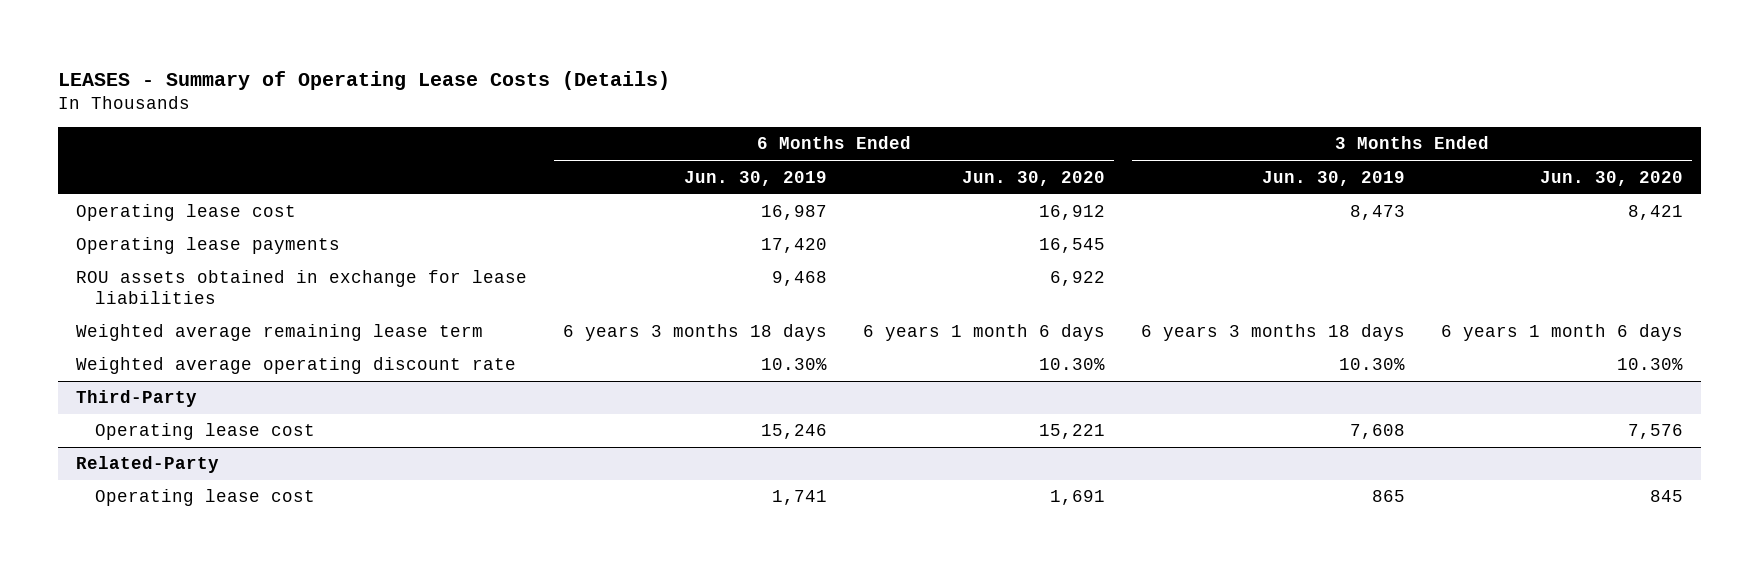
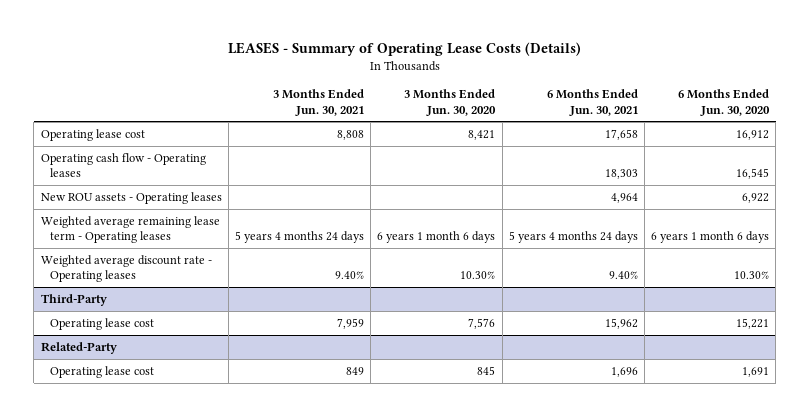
- | 6 Months Ended Jun. 30, 2019 | 6 Months Ended Jun. 30, 2020 | 3 Months Ended Jun. 30, 2019 | 3 Months Ended Jun. 30, 2020
+ | 3 Months Ended Jun. 30, 2021 | 3 Months Ended Jun. 30, 2020 | 6 Months Ended Jun. 30, 2021 | 6 Months Ended Jun. 30, 2020
- Operating lease payments | 17,420 | 16,545 | |
- ROU assets obtained in exchange for lease liabilities | 9,468 | 6,922 | |
- Weighted average remaining lease term | 6 years 3 months 18 days | 6 years 1 month 6 days | 6 years 3 months 18 days | 6 years 1 month 6 days
- Weighted average operating discount rate | 10.30% | 10.30% | 10.30% | 10.30%
+ Operating cash flow - Operating leases | | | 18,303 | 16,545
+ New ROU assets - Operating leases | | | 4,964 | 6,922
+ Weighted average remaining lease term - Operating leases | 5 years 4 months 24 days | 6 years 1 month 6 days | 5 years 4 months 24 days | 6 years 1 month 6 days
+ Weighted average discount rate - Operating leases | 9.40% | 10.30% | 9.40% | 10.30%

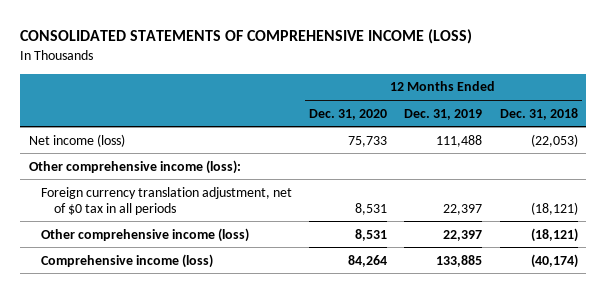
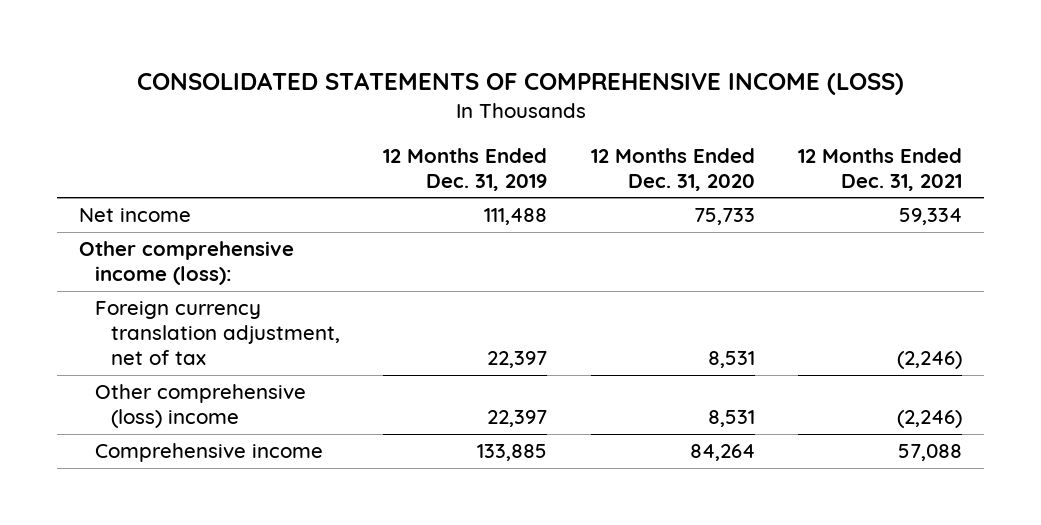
- | 12 Months Ended Dec. 31, 2020 | 12 Months Ended Dec. 31, 2019 | 12 Months Ended Dec. 31, 2018
+ | 12 Months Ended Dec. 31, 2019 | 12 Months Ended Dec. 31, 2020 | 12 Months Ended Dec. 31, 2021
- Net income (loss) | 75,733 | 111,488 | (22,053)
+ Net income | 111,488 | 75,733 | 59,334
- Foreign currency translation adjustment, net of $0 tax in all periods | 8,531 | 22,397 | (18,121)
- Other comprehensive income (loss) | 8,531 | 22,397 | (18,121)
- Comprehensive income (loss) | 84,264 | 133,885 | (40,174)
+ Foreign currency translation adjustment, net of tax | 22,397 | 8,531 | (2,246)
+ Other comprehensive (loss) income | 22,397 | 8,531 | (2,246)
+ Comprehensive income | 133,885 | 84,264 | 57,088

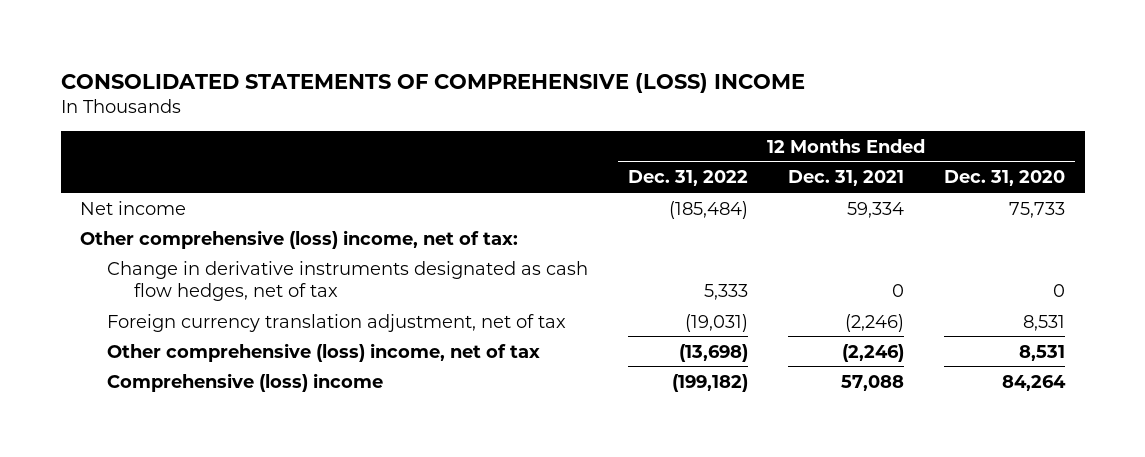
- CONSOLIDATED STATEMENTS OF COMPREHENSIVE INCOME (LOSS)
+ CONSOLIDATED STATEMENTS OF COMPREHENSIVE (LOSS) INCOME
- | 12 Months Ended Dec. 31, 2019 | 12 Months Ended Dec. 31, 2020 | 12 Months Ended Dec. 31, 2021
+ | 12 Months Ended Dec. 31, 2022 | 12 Months Ended Dec. 31, 2021 | 12 Months Ended Dec. 31, 2020
- Other comprehensive income (loss):
+ Other comprehensive (loss) income, net of tax:
+ Change in derivative instruments designated as cash flow hedges, net of tax | 5,333 | 0 | 0
- Other comprehensive (loss) income | 22,397 | 8,531 | (2,246)
- Comprehensive income | 133,885 | 84,264 | 57,088
+ Other comprehensive (loss) income, net of tax | (13,698) | (2,246) | 8,531
+ Comprehensive (loss) income | (199,182) | 57,088 | 84,264

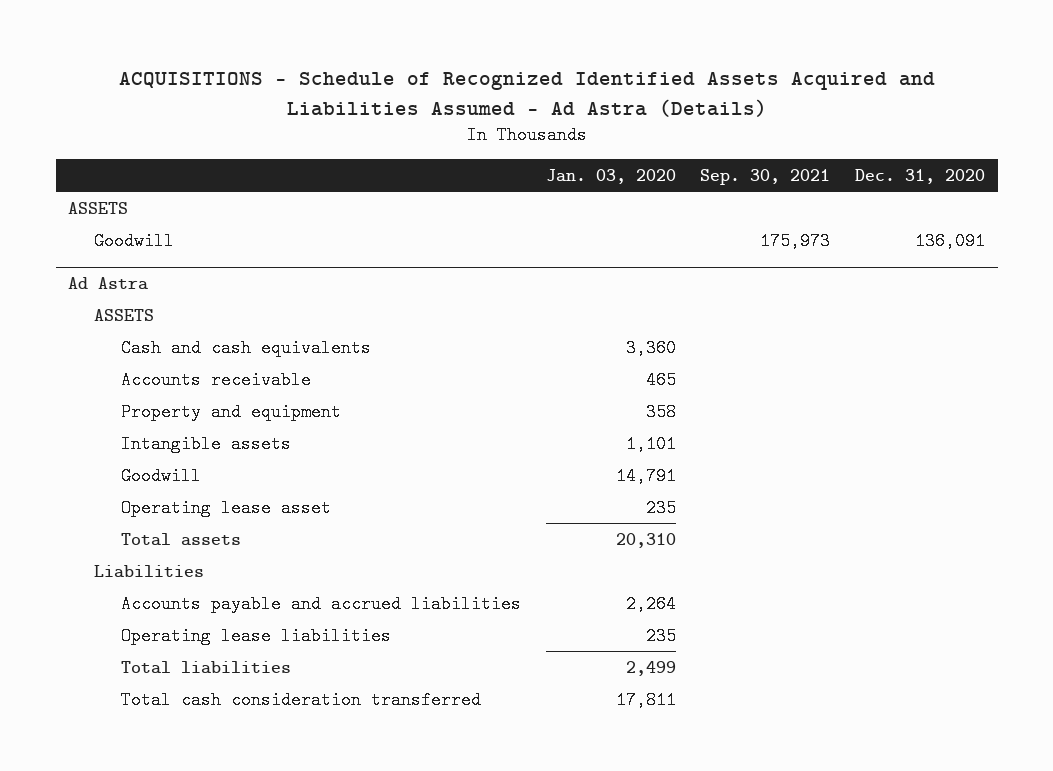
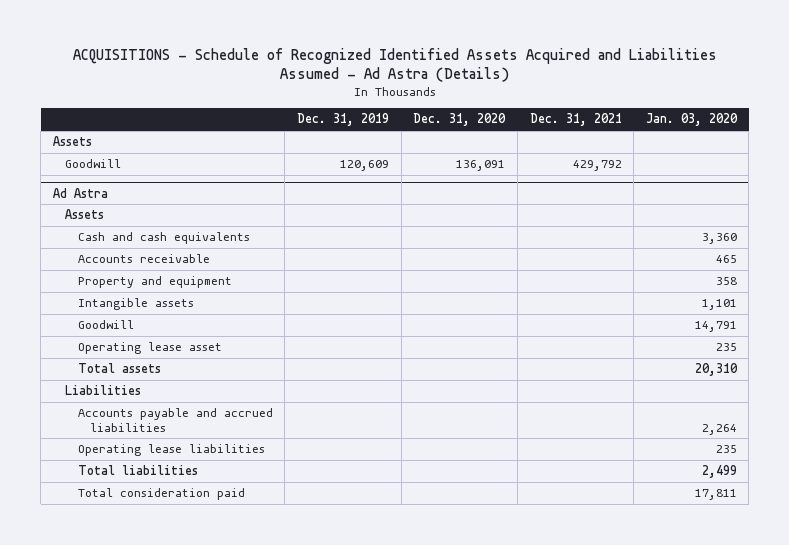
- | Jan. 03, 2020 | Sep. 30, 2021 | Dec. 31, 2020
+ | Dec. 31, 2019 | Dec. 31, 2020 | Dec. 31, 2021 | Jan. 03, 2020
- ASSETS
+ Assets
@ Ad Astra
- ASSETS
+ Assets
- Total cash consideration transferred | 17,811 | |
+ Total consideration paid | | | | 17,811

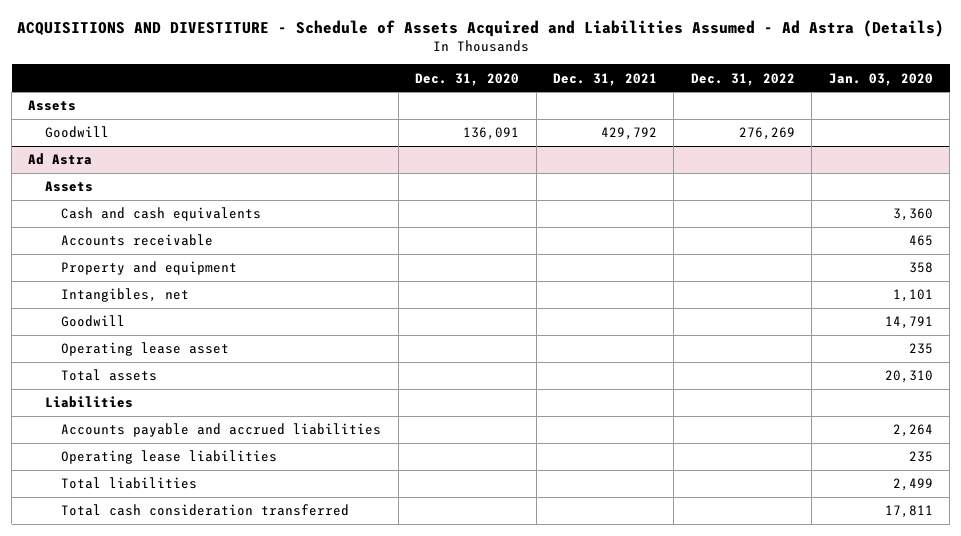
- ACQUISITIONS - Schedule of Recognized Identified Assets Acquired and Liabilities Assumed - Ad Astra (Details)
+ ACQUISITIONS AND DIVESTITURE - Schedule of Assets Acquired and Liabilities Assumed - Ad Astra (Details)
- | Dec. 31, 2019 | Dec. 31, 2020 | Dec. 31, 2021 | Jan. 03, 2020
+ | Dec. 31, 2020 | Dec. 31, 2021 | Dec. 31, 2022 | Jan. 03, 2020
@ Ad Astra
- Intangible assets | | | | 1,101
+ Intangibles, net | | | | 1,101
- Total consideration paid | | | | 17,811
+ Total cash consideration transferred | | | | 17,811

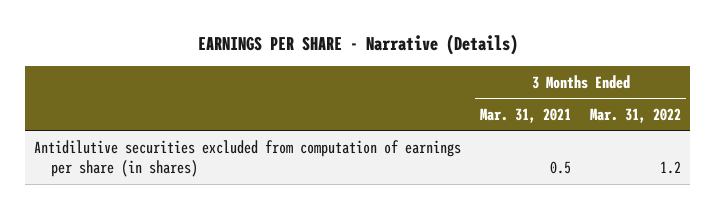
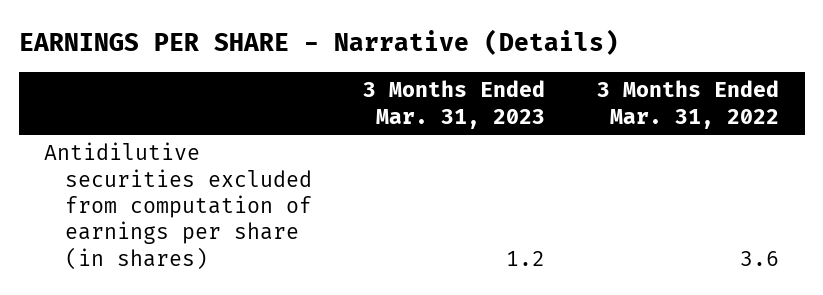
- | 3 Months Ended Mar. 31, 2021 | 3 Months Ended Mar. 31, 2022
+ | 3 Months Ended Mar. 31, 2023 | 3 Months Ended Mar. 31, 2022
- Antidilutive securities excluded from computation of earnings per share (in shares) | 0.5 | 1.2
+ Antidilutive securities excluded from computation of earnings per share (in shares) | 1.2 | 3.6

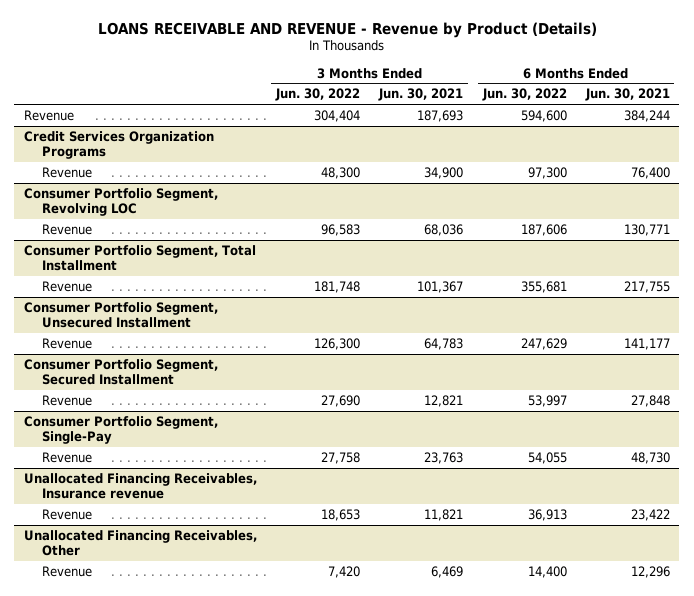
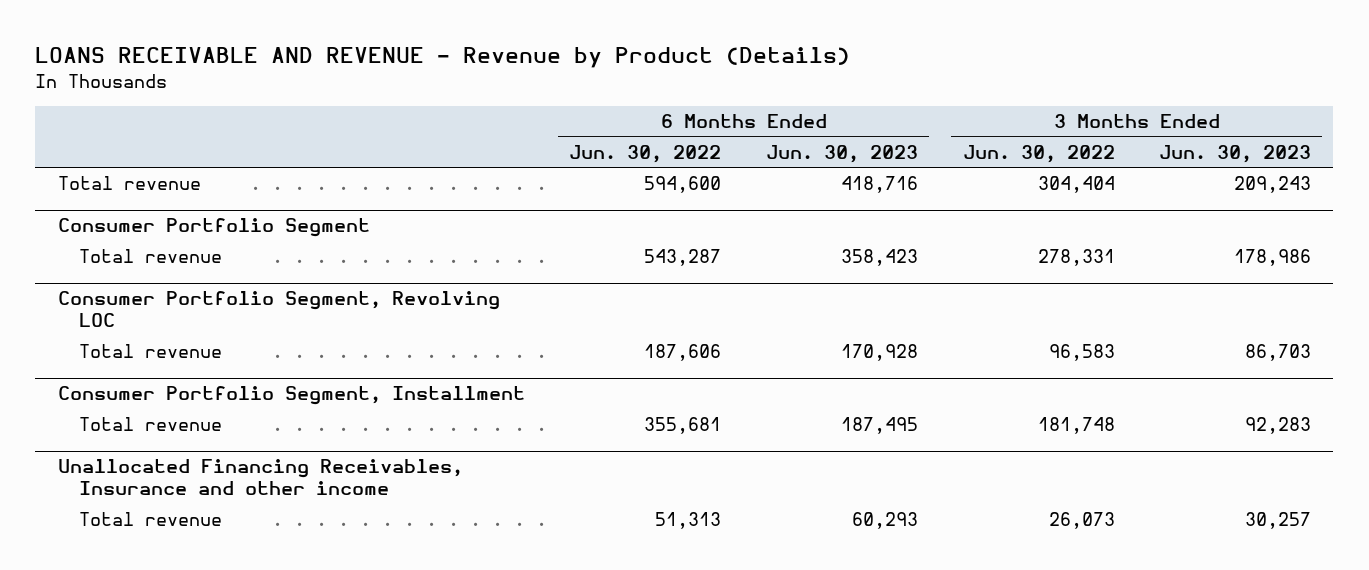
- | 3 Months Ended Jun. 30, 2022 | 3 Months Ended Jun. 30, 2021 | 6 Months Ended Jun. 30, 2022 | 6 Months Ended Jun. 30, 2021
+ | 6 Months Ended Jun. 30, 2022 | 6 Months Ended Jun. 30, 2023 | 3 Months Ended Jun. 30, 2022 | 3 Months Ended Jun. 30, 2023
- Revenue | 304,404 | 187,693 | 594,600 | 384,244
- Credit Services Organization Programs
- Revenue | 48,300 | 34,900 | 97,300 | 76,400
+ Total revenue | 594,600 | 418,716 | 304,404 | 209,243
+ Consumer Portfolio Segment
+ Total revenue | 543,287 | 358,423 | 278,331 | 178,986
@ Consumer Portfolio Segment, Revolving LOC
- Revenue | 96,583 | 68,036 | 187,606 | 130,771
- Consumer Portfolio Segment, Total Installment
- Revenue | 181,748 | 101,367 | 355,681 | 217,755
- Consumer Portfolio Segment, Unsecured Installment
- Revenue | 126,300 | 64,783 | 247,629 | 141,177
- Consumer Portfolio Segment, Secured Installment
- Revenue | 27,690 | 12,821 | 53,997 | 27,848
- Consumer Portfolio Segment, Single-Pay
- Revenue | 27,758 | 23,763 | 54,055 | 48,730
- Unallocated Financing Receivables, Insurance revenue
- Revenue | 18,653 | 11,821 | 36,913 | 23,422
- Unallocated Financing Receivables, Other
- Revenue | 7,420 | 6,469 | 14,400 | 12,296
@ Consumer Portfolio Segment, Revolving LOC
+ Total revenue | 187,606 | 170,928 | 96,583 | 86,703
+ Consumer Portfolio Segment, Installment
+ Total revenue | 355,681 | 187,495 | 181,748 | 92,283
+ Unallocated Financing Receivables, Insurance and other income
+ Total revenue | 51,313 | 60,293 | 26,073 | 30,257

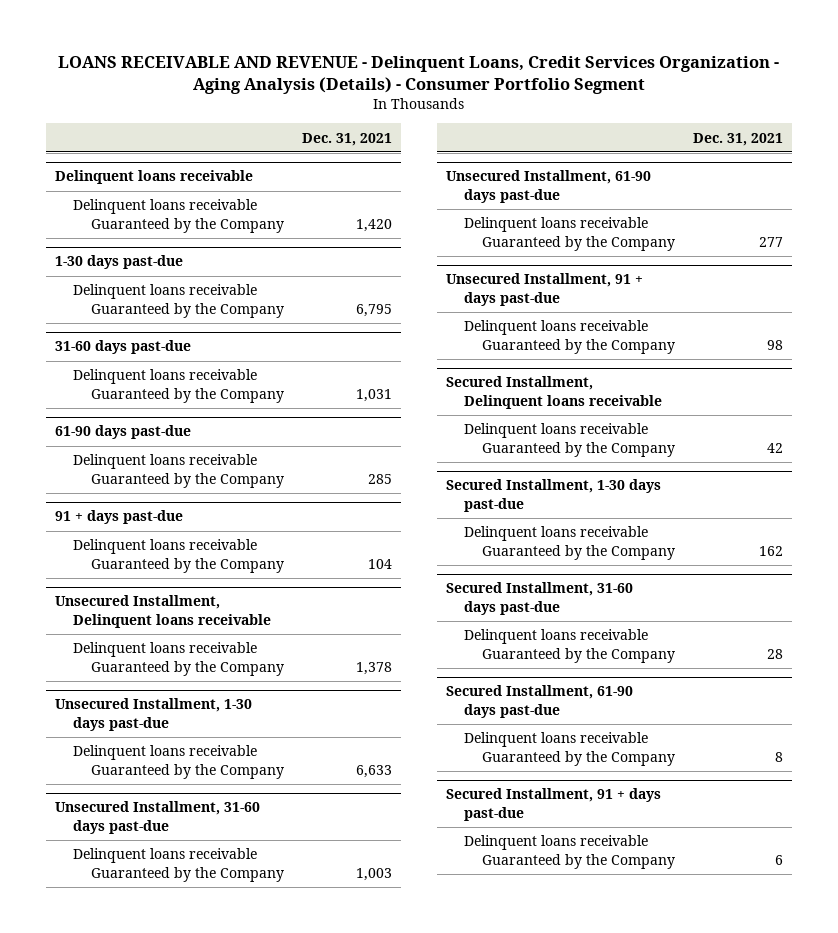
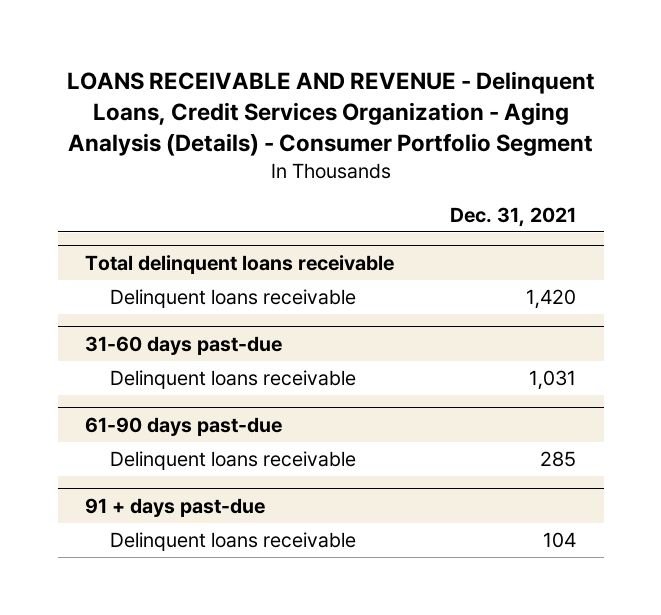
- Delinquent loans receivable
- Delinquent loans receivable Guaranteed by the Company | 1,420
- 1-30 days past-due
- Delinquent loans receivable Guaranteed by the Company | 6,795
+ Total delinquent loans receivable
+ Delinquent loans receivable | 1,420
@ 31-60 days past-due
- Delinquent loans receivable Guaranteed by the Company | 1,031
+ Delinquent loans receivable | 1,031
@ 61-90 days past-due
- Delinquent loans receivable Guaranteed by the Company | 285
+ Delinquent loans receivable | 285
@ 91 + days past-due
- Delinquent loans receivable Guaranteed by the Company | 104
- Unsecured Installment, Delinquent loans receivable
- Delinquent loans receivable Guaranteed by the Company | 1,378
- Unsecured Installment, 1-30 days past-due
- Delinquent loans receivable Guaranteed by the Company | 6,633
- Unsecured Installment, 31-60 days past-due
- Delinquent loans receivable Guaranteed by the Company | 1,003
- Unsecured Installment, 61-90 days past-due
- Delinquent loans receivable Guaranteed by the Company | 277
- Unsecured Installment, 91 + days past-due
- Delinquent loans receivable Guaranteed by the Company | 98
- Secured Installment, Delinquent loans receivable
- Delinquent loans receivable Guaranteed by the Company | 42
- Secured Installment, 1-30 days past-due
- Delinquent loans receivable Guaranteed by the Company | 162
- Secured Installment, 31-60 days past-due
- Delinquent loans receivable Guaranteed by the Company | 28
- Secured Installment, 61-90 days past-due
- Delinquent loans receivable Guaranteed by the Company | 8
- Secured Installment, 91 + days past-due
- Delinquent loans receivable Guaranteed by the Company | 6
@ 91 + days past-due
+ Delinquent loans receivable | 104

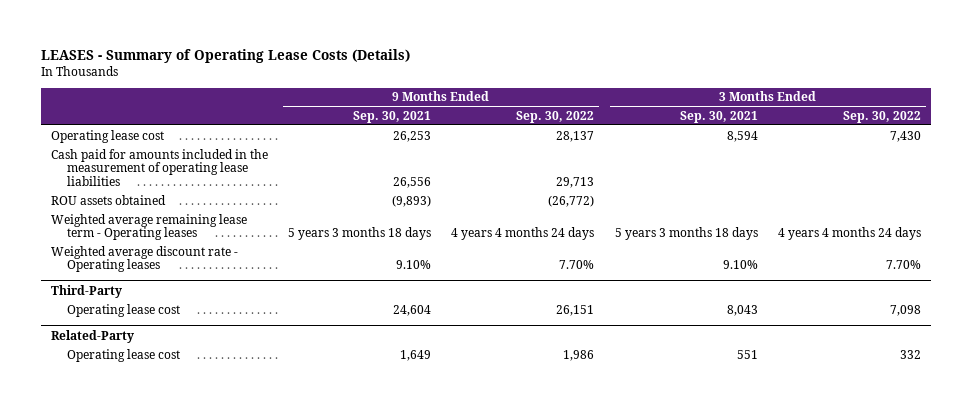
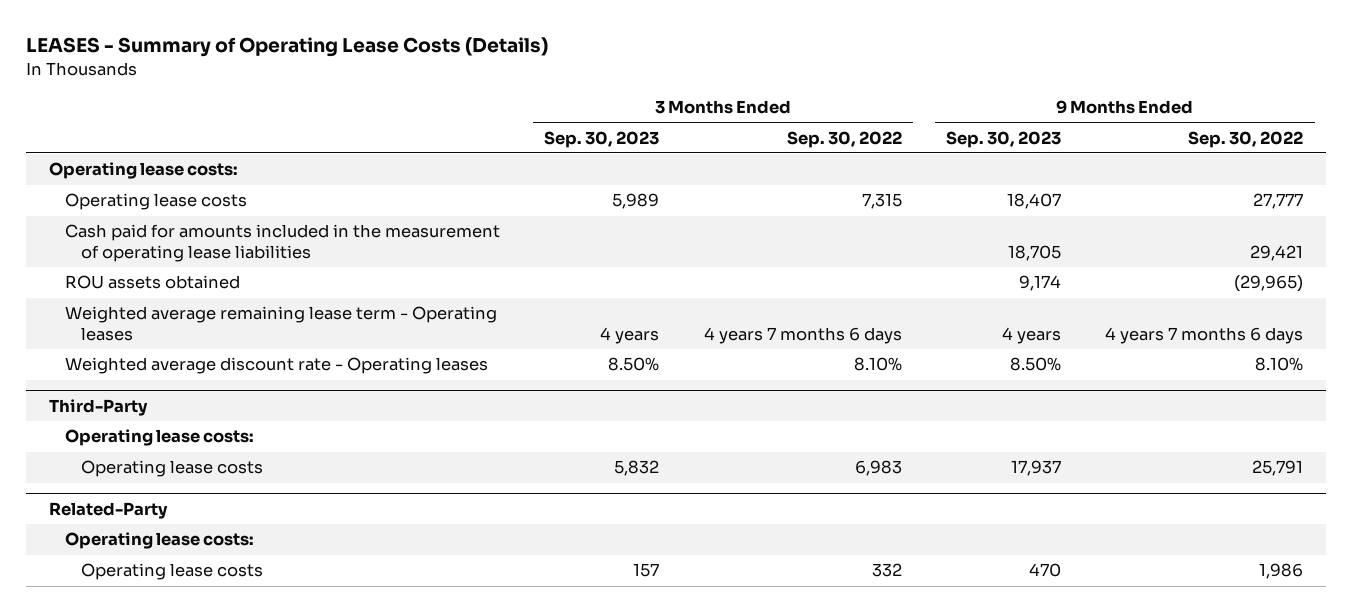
- | 9 Months Ended Sep. 30, 2021 | 9 Months Ended Sep. 30, 2022 | 3 Months Ended Sep. 30, 2021 | 3 Months Ended Sep. 30, 2022
+ | 3 Months Ended Sep. 30, 2023 | 3 Months Ended Sep. 30, 2022 | 9 Months Ended Sep. 30, 2023 | 9 Months Ended Sep. 30, 2022
- Operating lease cost | 26,253 | 28,137 | 8,594 | 7,430
- Cash paid for amounts included in the measurement of operating lease liabilities | 26,556 | 29,713 | |
- ROU assets obtained | (9,893) | (26,772) | |
- Weighted average remaining lease term - Operating leases | 5 years 3 months 18 days | 4 years 4 months 24 days | 5 years 3 months 18 days | 4 years 4 months 24 days
- Weighted average discount rate - Operating leases | 9.10% | 7.70% | 9.10% | 7.70%
+ Operating lease costs:
+ Operating lease costs | 5,989 | 7,315 | 18,407 | 27,777
+ Cash paid for amounts included in the measurement of operating lease liabilities | | | 18,705 | 29,421
+ ROU assets obtained | | | 9,174 | (29,965)
+ Weighted average remaining lease term - Operating leases | 4 years | 4 years 7 months 6 days | 4 years | 4 years 7 months 6 days
+ Weighted average discount rate - Operating leases | 8.50% | 8.10% | 8.50% | 8.10%
@ Third-Party
- Operating lease cost | 24,604 | 26,151 | 8,043 | 7,098
+ Operating lease costs:
+ Operating lease costs | 5,832 | 6,983 | 17,937 | 25,791
@ Related-Party
- Operating lease cost | 1,649 | 1,986 | 551 | 332
+ Operating lease costs:
+ Operating lease costs | 157 | 332 | 470 | 1,986

